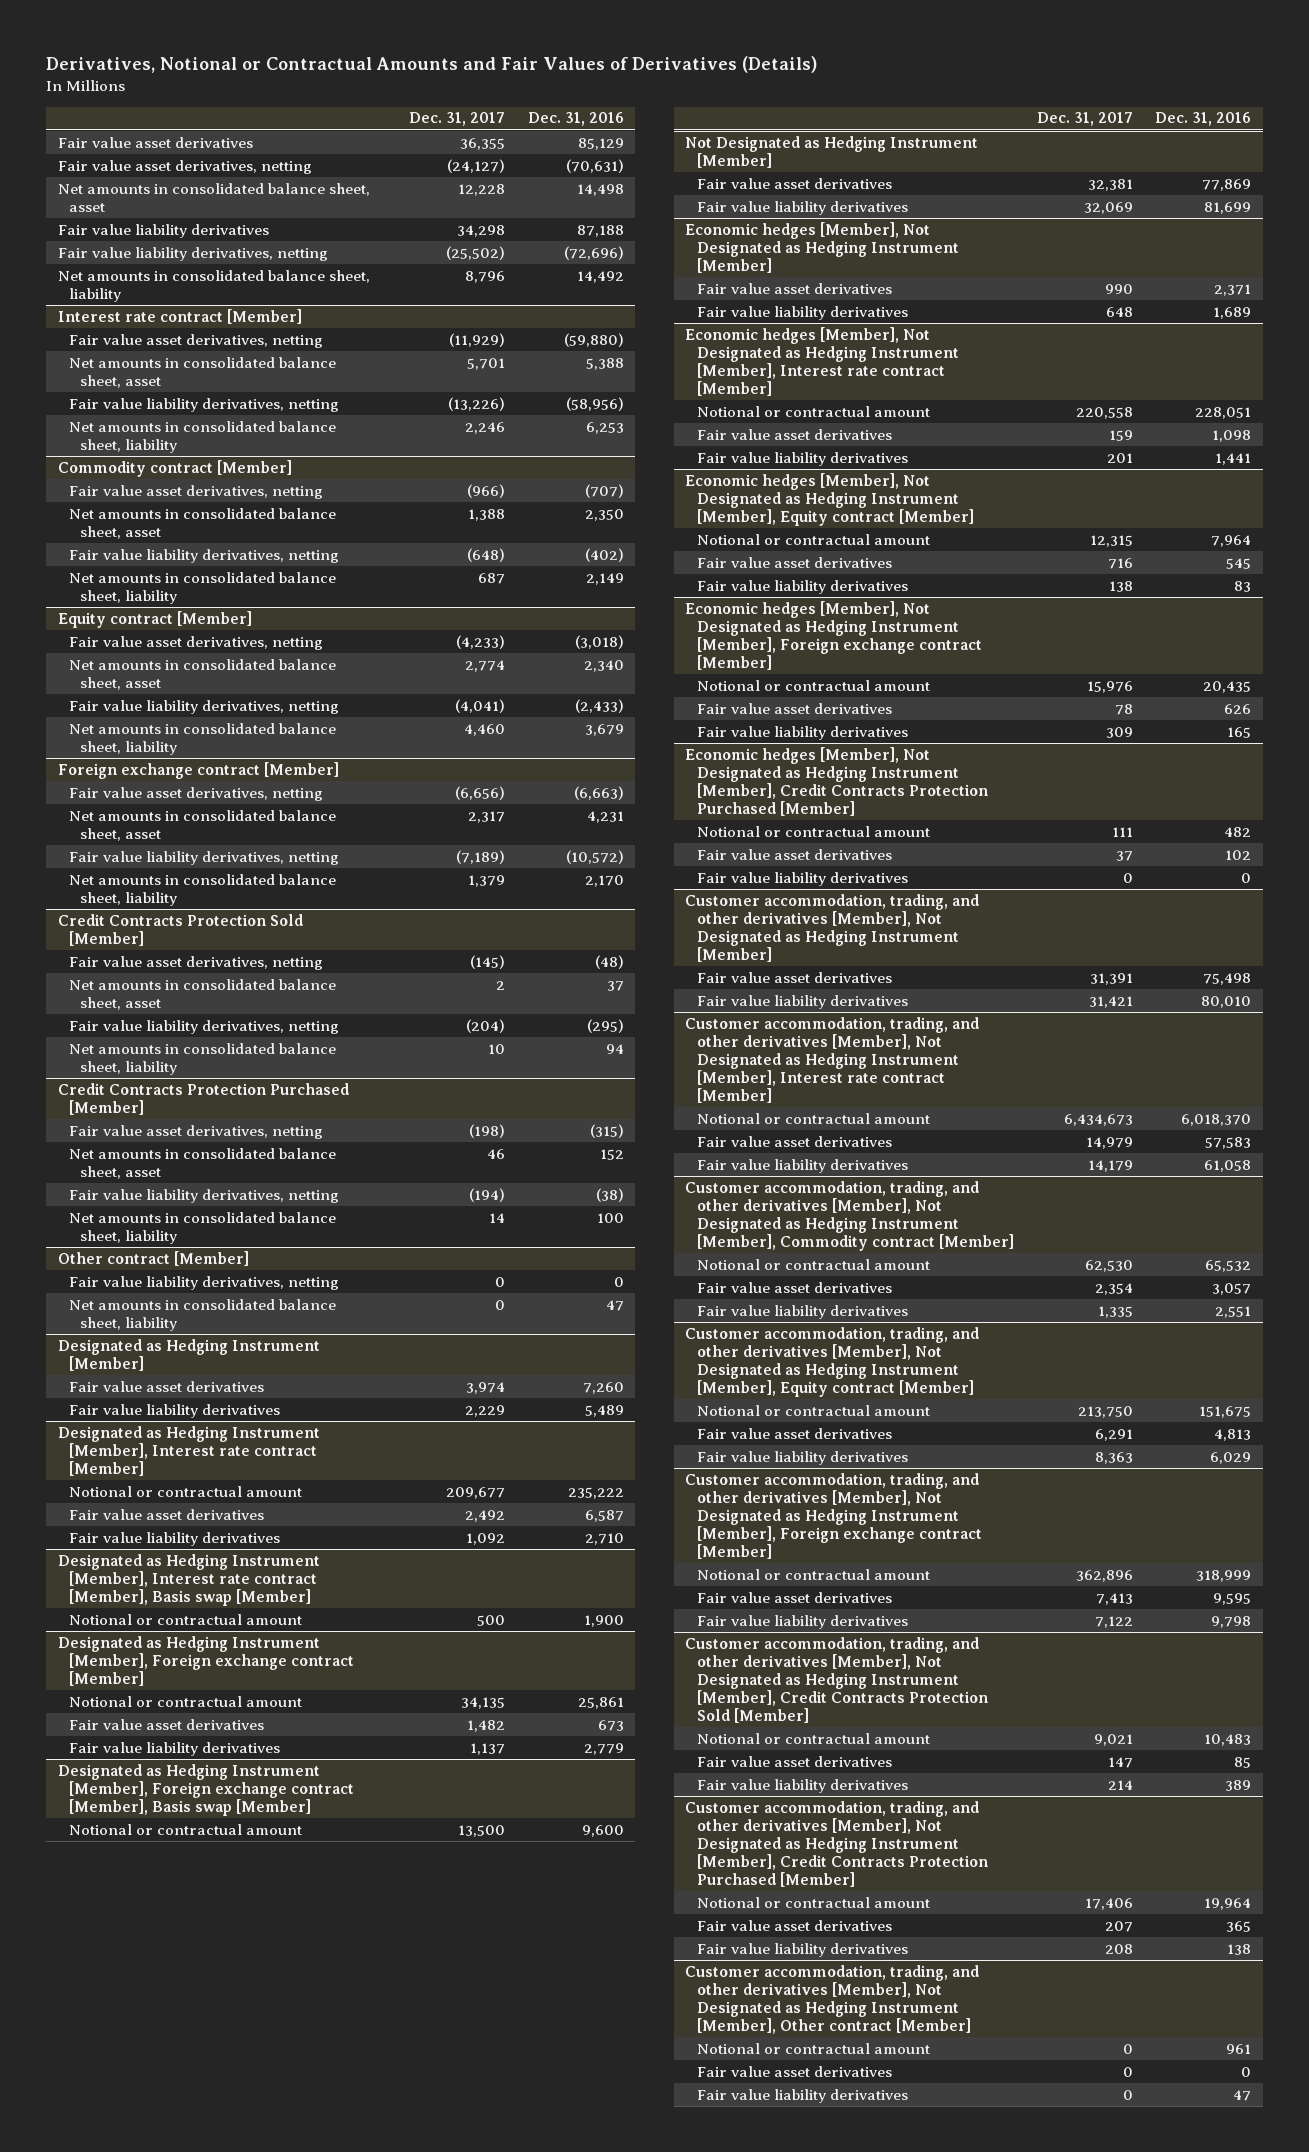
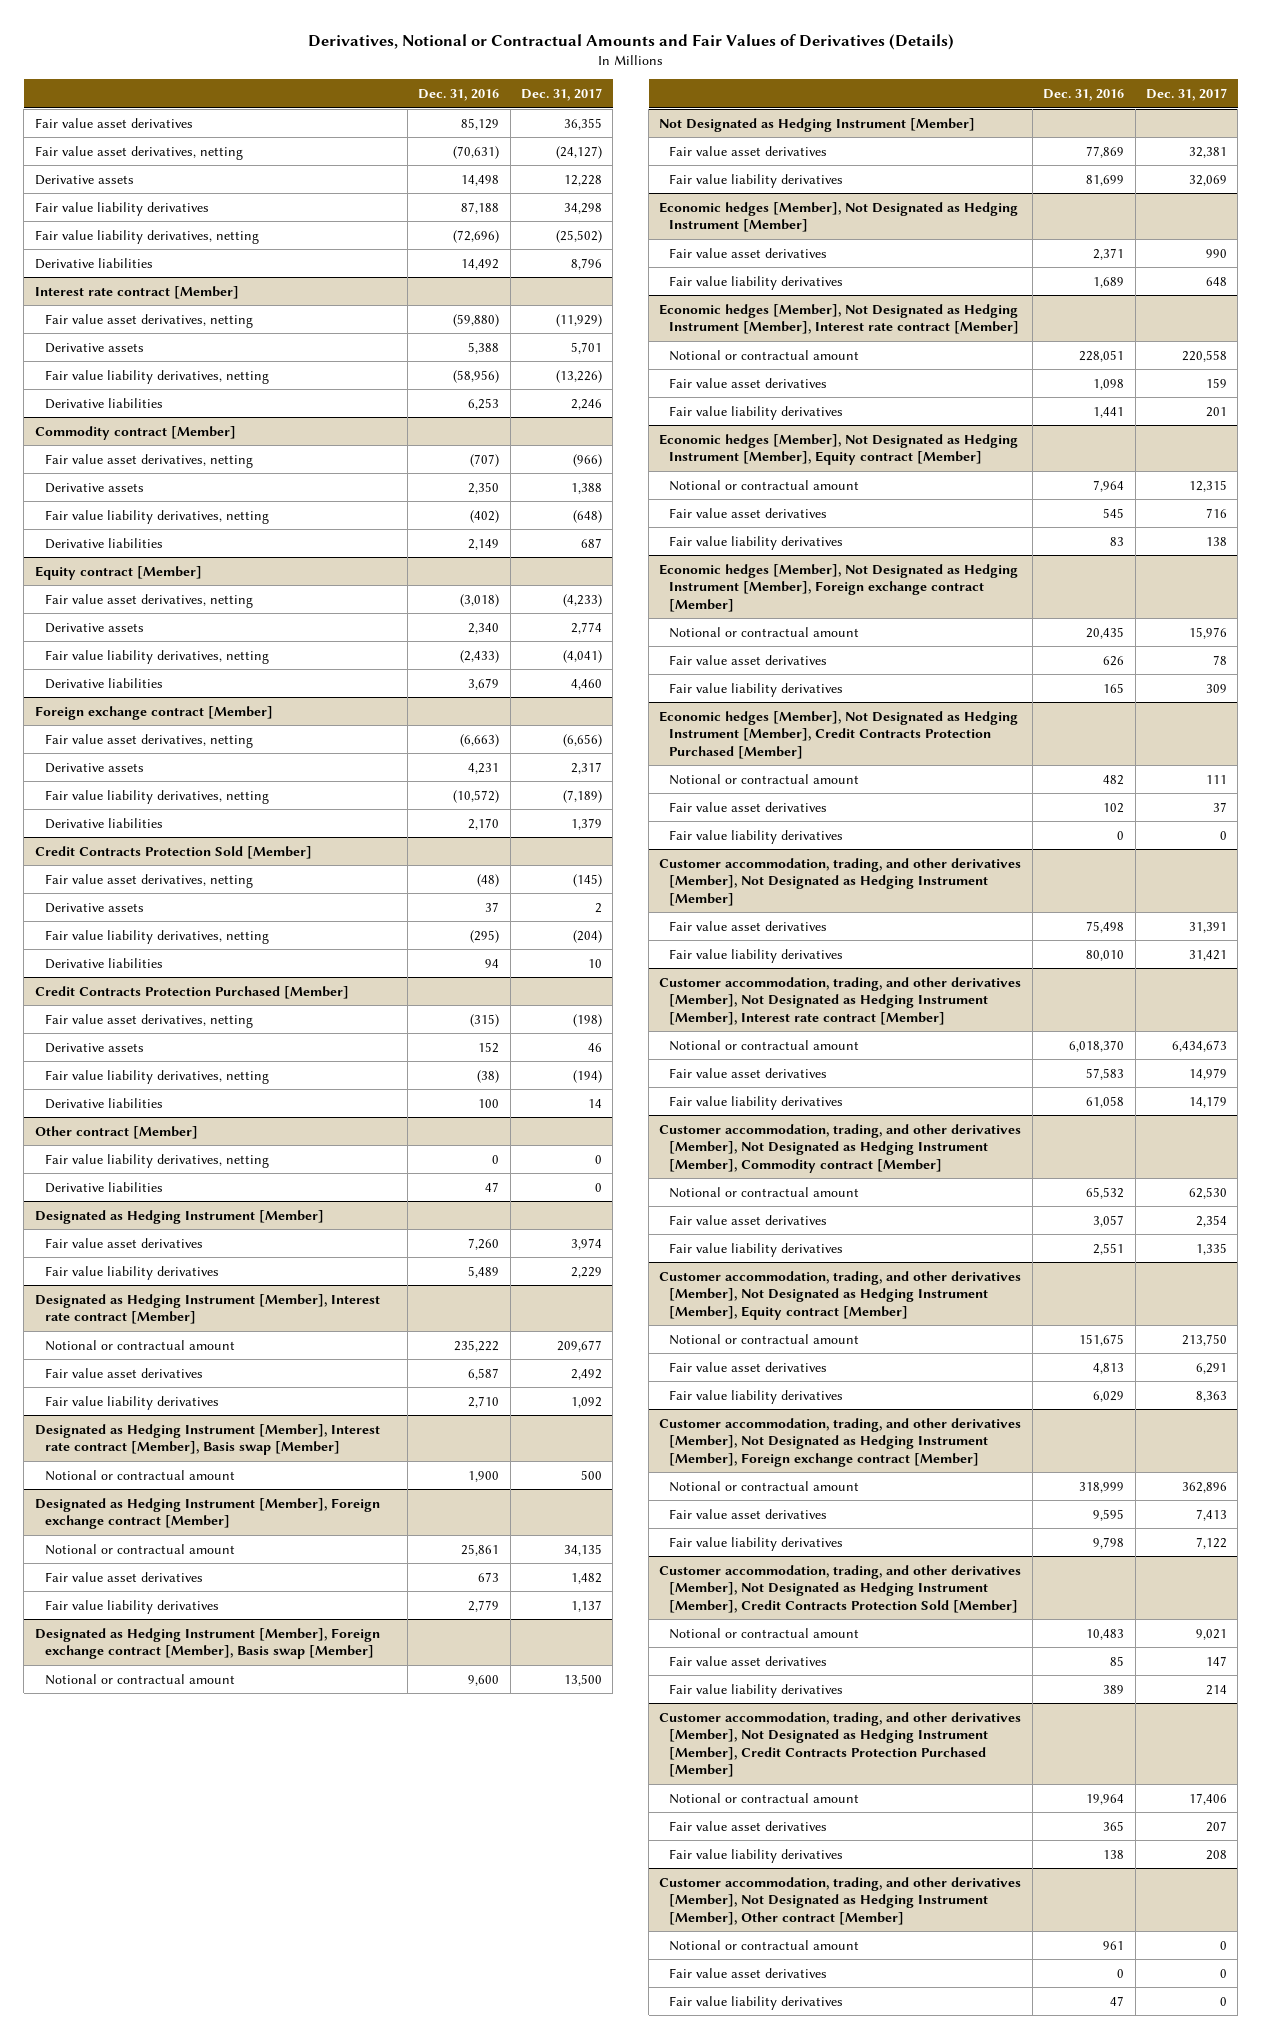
- | Dec. 31, 2017 | Dec. 31, 2016
+ | Dec. 31, 2016 | Dec. 31, 2017
- Net amounts in consolidated balance sheet, asset | 12,228 | 14,498
+ Derivative assets | 14,498 | 12,228
- Net amounts in consolidated balance sheet, liability | 8,796 | 14,492
+ Derivative liabilities | 14,492 | 8,796
@ Interest rate contract [Member]
- Net amounts in consolidated balance sheet, asset | 5,701 | 5,388
+ Derivative assets | 5,388 | 5,701
- Net amounts in consolidated balance sheet, liability | 2,246 | 6,253
+ Derivative liabilities | 6,253 | 2,246
@ Commodity contract [Member]
- Net amounts in consolidated balance sheet, asset | 1,388 | 2,350
+ Derivative assets | 2,350 | 1,388
- Net amounts in consolidated balance sheet, liability | 687 | 2,149
+ Derivative liabilities | 2,149 | 687
@ Equity contract [Member]
- Net amounts in consolidated balance sheet, asset | 2,774 | 2,340
+ Derivative assets | 2,340 | 2,774
- Net amounts in consolidated balance sheet, liability | 4,460 | 3,679
+ Derivative liabilities | 3,679 | 4,460
@ Foreign exchange contract [Member]
- Net amounts in consolidated balance sheet, asset | 2,317 | 4,231
+ Derivative assets | 4,231 | 2,317
- Net amounts in consolidated balance sheet, liability | 1,379 | 2,170
+ Derivative liabilities | 2,170 | 1,379
@ Credit Contracts Protection Sold [Member]
- Net amounts in consolidated balance sheet, asset | 2 | 37
+ Derivative assets | 37 | 2
- Net amounts in consolidated balance sheet, liability | 10 | 94
+ Derivative liabilities | 94 | 10
@ Credit Contracts Protection Purchased [Member]
- Net amounts in consolidated balance sheet, asset | 46 | 152
+ Derivative assets | 152 | 46
- Net amounts in consolidated balance sheet, liability | 14 | 100
+ Derivative liabilities | 100 | 14
@ Other contract [Member]
- Net amounts in consolidated balance sheet, liability | 0 | 47
+ Derivative liabilities | 47 | 0

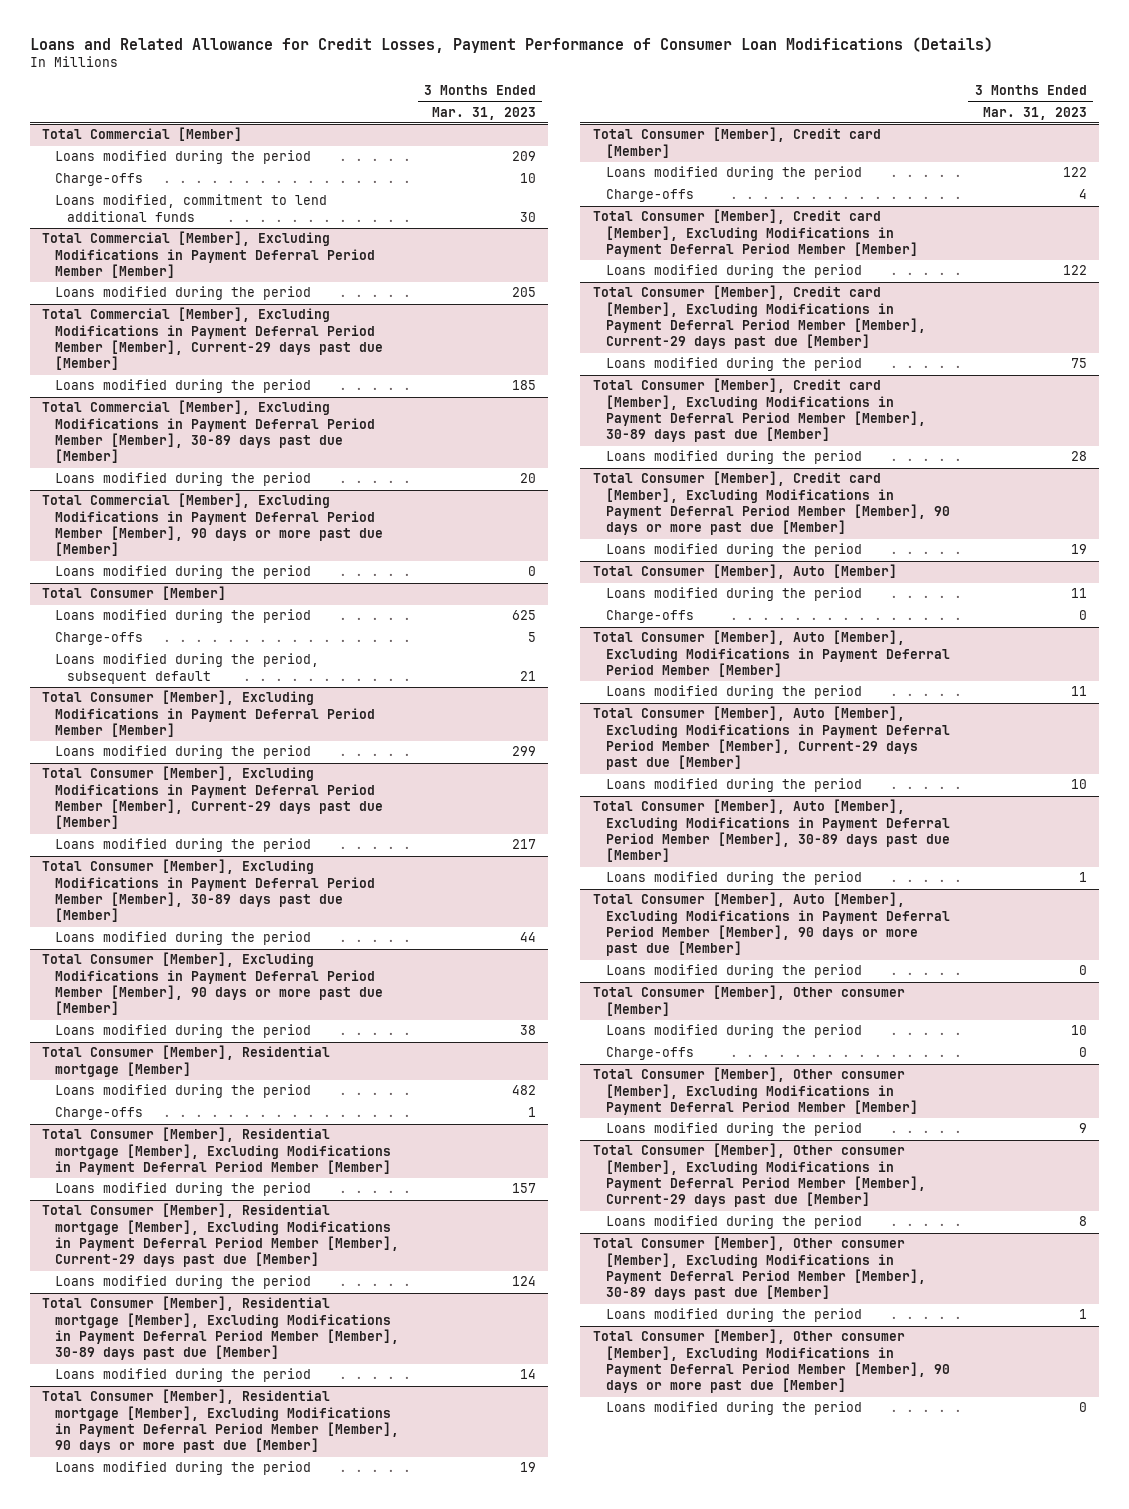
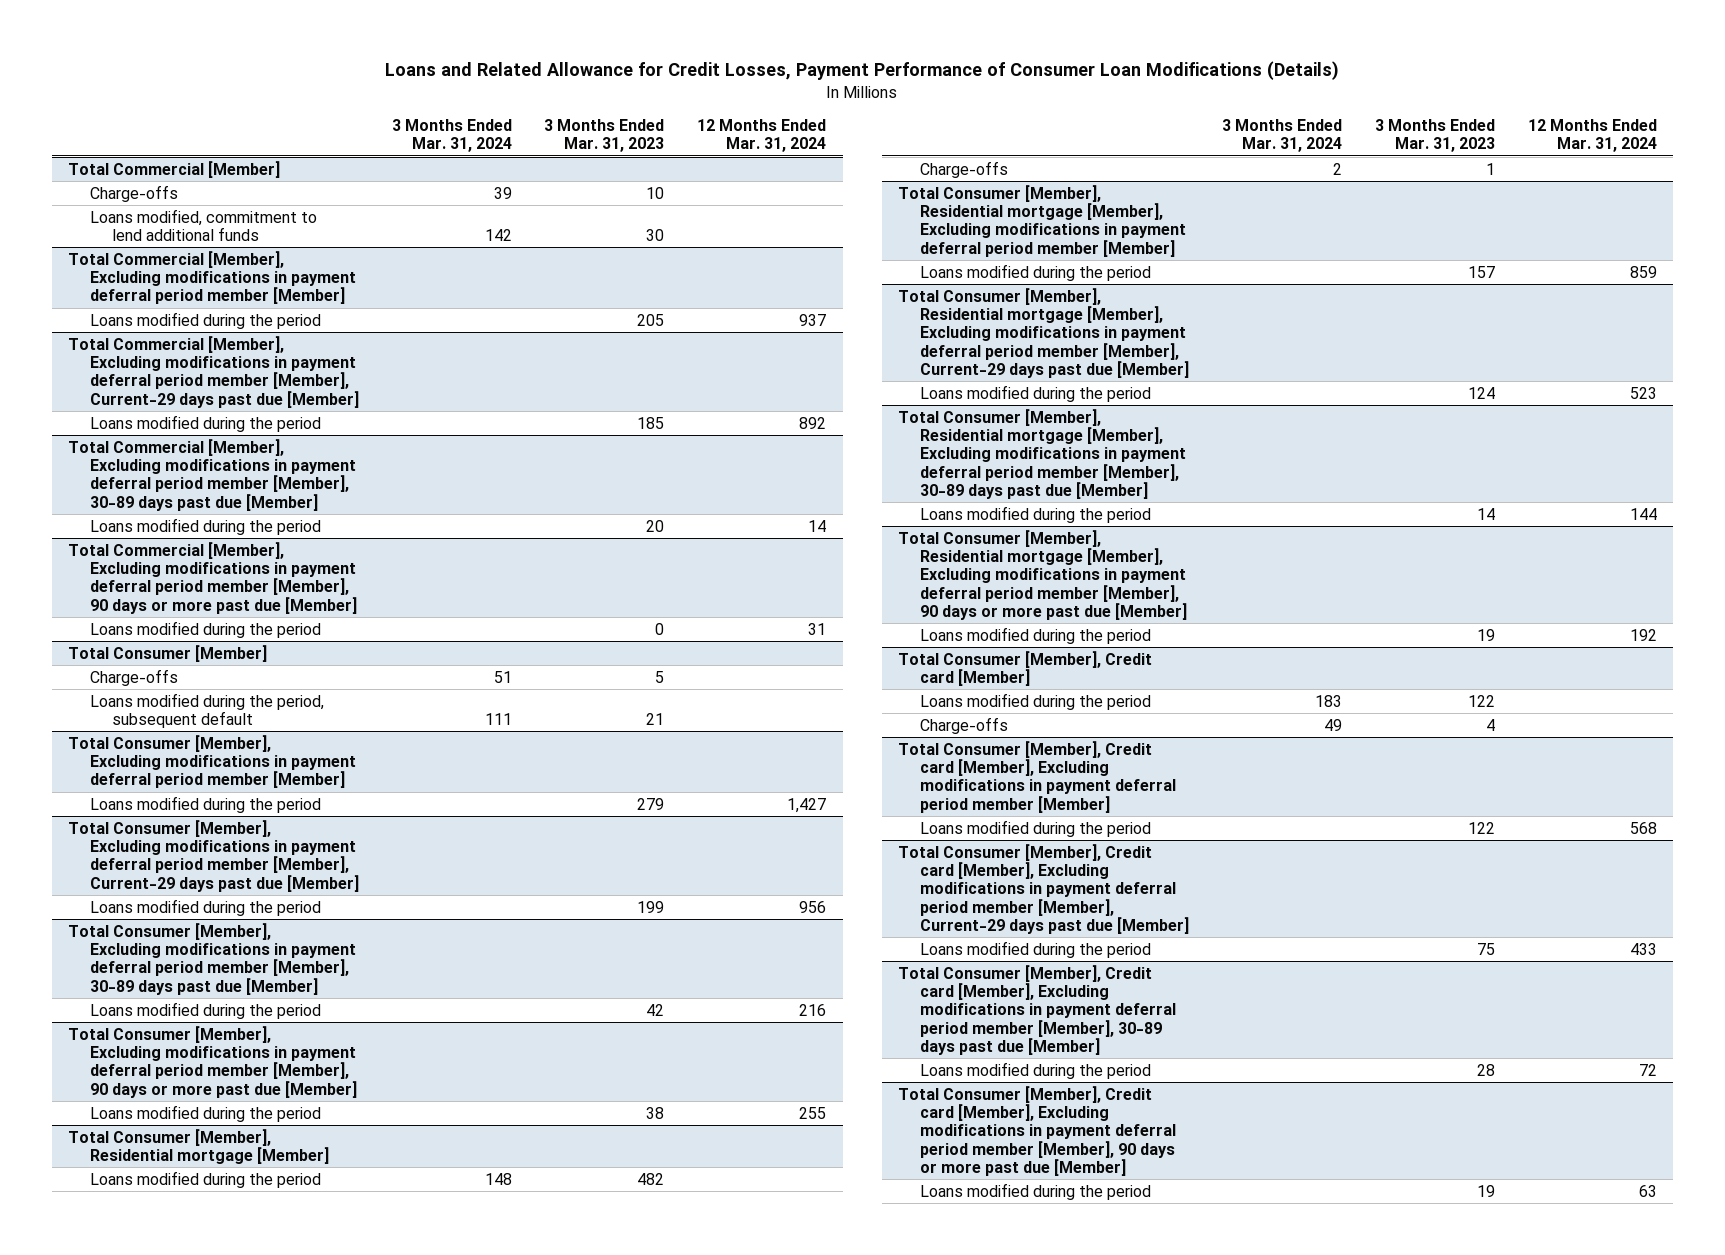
- | 3 Months Ended Mar. 31, 2023
+ | 3 Months Ended Mar. 31, 2024 | 3 Months Ended Mar. 31, 2023 | 12 Months Ended Mar. 31, 2024
@ Total Commercial [Member]
- Loans modified during the period | 209
- Total Commercial [Member], Excluding Modifications in Payment Deferral Period Member [Member]
+ Total Commercial [Member], Excluding modifications in payment deferral period member [Member]
- Total Commercial [Member], Excluding Modifications in Payment Deferral Period Member [Member], Current-29 days past due [Member]
+ Total Commercial [Member], Excluding modifications in payment deferral period member [Member], Current-29 days past due [Member]
- Total Commercial [Member], Excluding Modifications in Payment Deferral Period Member [Member], 30-89 days past due [Member]
+ Total Commercial [Member], Excluding modifications in payment deferral period member [Member], 30-89 days past due [Member]
- Total Commercial [Member], Excluding Modifications in Payment Deferral Period Member [Member], 90 days or more past due [Member]
+ Total Commercial [Member], Excluding modifications in payment deferral period member [Member], 90 days or more past due [Member]
@ Total Consumer [Member]
- Loans modified during the period | 625
- Total Consumer [Member], Excluding Modifications in Payment Deferral Period Member [Member]
- Loans modified during the period | 299
- Total Consumer [Member], Excluding Modifications in Payment Deferral Period Member [Member], Current-29 days past due [Member]
- Loans modified during the period | 217
- Total Consumer [Member], Excluding Modifications in Payment Deferral Period Member [Member], 30-89 days past due [Member]
- Loans modified during the period | 44
- Total Consumer [Member], Excluding Modifications in Payment Deferral Period Member [Member], 90 days or more past due [Member]
+ Total Consumer [Member], Excluding modifications in payment deferral period member [Member]
+ Loans modified during the period | | 279 | 1,427
+ Total Consumer [Member], Excluding modifications in payment deferral period member [Member], Current-29 days past due [Member]
+ Loans modified during the period | | 199 | 956
+ Total Consumer [Member], Excluding modifications in payment deferral period member [Member], 30-89 days past due [Member]
+ Loans modified during the period | | 42 | 216
+ Total Consumer [Member], Excluding modifications in payment deferral period member [Member], 90 days or more past due [Member]
- Total Consumer [Member], Residential mortgage [Member], Excluding Modifications in Payment Deferral Period Member [Member]
+ Total Consumer [Member], Residential mortgage [Member], Excluding modifications in payment deferral period member [Member]
- Total Consumer [Member], Residential mortgage [Member], Excluding Modifications in Payment Deferral Period Member [Member], Current-29 days past due [Member]
+ Total Consumer [Member], Residential mortgage [Member], Excluding modifications in payment deferral period member [Member], Current-29 days past due [Member]
- Total Consumer [Member], Residential mortgage [Member], Excluding Modifications in Payment Deferral Period Member [Member], 30-89 days past due [Member]
+ Total Consumer [Member], Residential mortgage [Member], Excluding modifications in payment deferral period member [Member], 30-89 days past due [Member]
- Total Consumer [Member], Residential mortgage [Member], Excluding Modifications in Payment Deferral Period Member [Member], 90 days or more past due [Member]
+ Total Consumer [Member], Residential mortgage [Member], Excluding modifications in payment deferral period member [Member], 90 days or more past due [Member]
- Total Consumer [Member], Credit card [Member], Excluding Modifications in Payment Deferral Period Member [Member]
+ Total Consumer [Member], Credit card [Member], Excluding modifications in payment deferral period member [Member]
- Total Consumer [Member], Credit card [Member], Excluding Modifications in Payment Deferral Period Member [Member], Current-29 days past due [Member]
+ Total Consumer [Member], Credit card [Member], Excluding modifications in payment deferral period member [Member], Current-29 days past due [Member]
- Total Consumer [Member], Credit card [Member], Excluding Modifications in Payment Deferral Period Member [Member], 30-89 days past due [Member]
+ Total Consumer [Member], Credit card [Member], Excluding modifications in payment deferral period member [Member], 30-89 days past due [Member]
- Total Consumer [Member], Credit card [Member], Excluding Modifications in Payment Deferral Period Member [Member], 90 days or more past due [Member]
+ Total Consumer [Member], Credit card [Member], Excluding modifications in payment deferral period member [Member], 90 days or more past due [Member]
- Total Consumer [Member], Auto [Member]
- Loans modified during the period | 11
- Charge-offs | 0
- Total Consumer [Member], Auto [Member], Excluding Modifications in Payment Deferral Period Member [Member]
- Loans modified during the period | 11
- Total Consumer [Member], Auto [Member], Excluding Modifications in Payment Deferral Period Member [Member], Current-29 days past due [Member]
- Loans modified during the period | 10
- Total Consumer [Member], Auto [Member], Excluding Modifications in Payment Deferral Period Member [Member], 30-89 days past due [Member]
- Loans modified during the period | 1
- Total Consumer [Member], Auto [Member], Excluding Modifications in Payment Deferral Period Member [Member], 90 days or more past due [Member]
- Loans modified during the period | 0
- Total Consumer [Member], Other consumer [Member]
- Loans modified during the period | 10
- Charge-offs | 0
- Total Consumer [Member], Other consumer [Member], Excluding Modifications in Payment Deferral Period Member [Member]
- Loans modified during the period | 9
- Total Consumer [Member], Other consumer [Member], Excluding Modifications in Payment Deferral Period Member [Member], Current-29 days past due [Member]
- Loans modified during the period | 8
- Total Consumer [Member], Other consumer [Member], Excluding Modifications in Payment Deferral Period Member [Member], 30-89 days past due [Member]
- Loans modified during the period | 1
- Total Consumer [Member], Other consumer [Member], Excluding Modifications in Payment Deferral Period Member [Member], 90 days or more past due [Member]
- Loans modified during the period | 0

